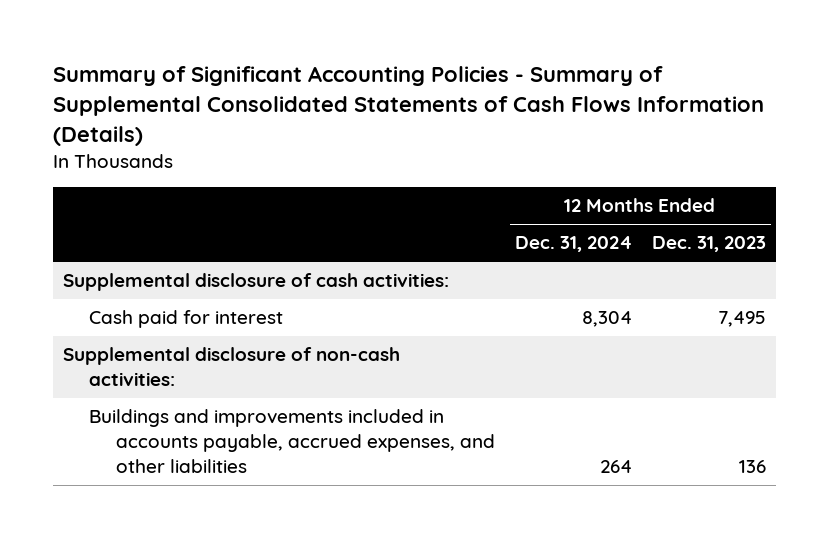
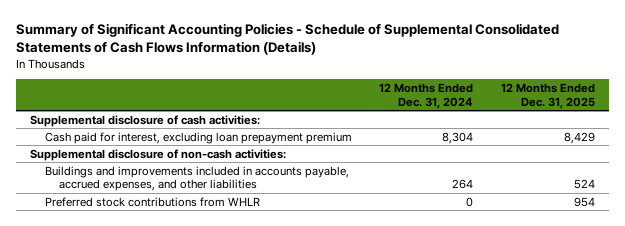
- Summary of Significant Accounting Policies - Summary of Supplemental Consolidated Statements of Cash Flows Information (Details)
+ Summary of Significant Accounting Policies - Schedule of Supplemental Consolidated Statements of Cash Flows Information (Details)
- | 12 Months Ended Dec. 31, 2024 | 12 Months Ended Dec. 31, 2023
+ | 12 Months Ended Dec. 31, 2024 | 12 Months Ended Dec. 31, 2025
- Cash paid for interest | 8,304 | 7,495
+ Cash paid for interest, excluding loan prepayment premium | 8,304 | 8,429
+ Preferred stock contributions from WHLR | 0 | 954

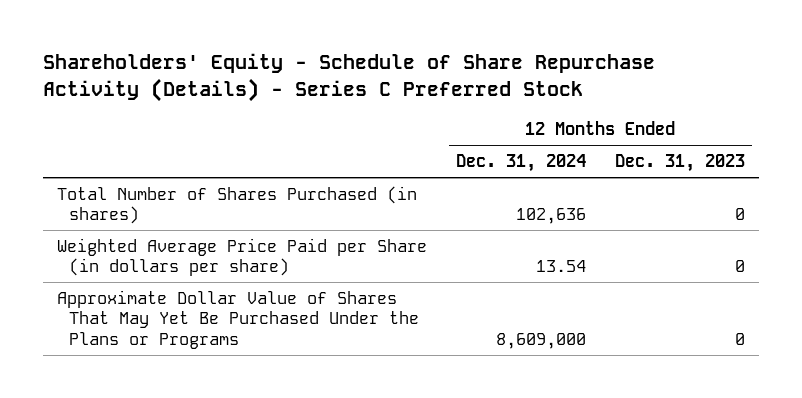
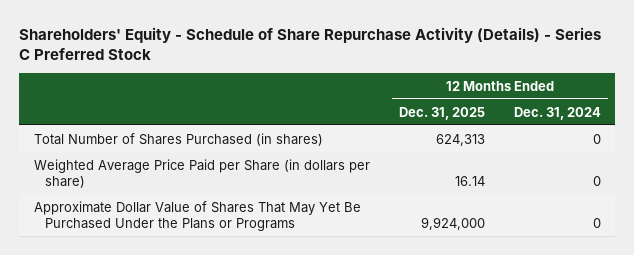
- | 12 Months Ended Dec. 31, 2024 | 12 Months Ended Dec. 31, 2023
+ | 12 Months Ended Dec. 31, 2025 | 12 Months Ended Dec. 31, 2024
- Total Number of Shares Purchased (in shares) | 102,636 | 0
- Weighted Average Price Paid per Share (in dollars per share) | 13.54 | 0
- Approximate Dollar Value of Shares That May Yet Be Purchased Under the Plans or Programs | 8,609,000 | 0
+ Total Number of Shares Purchased (in shares) | 624,313 | 0
+ Weighted Average Price Paid per Share (in dollars per share) | 16.14 | 0
+ Approximate Dollar Value of Shares That May Yet Be Purchased Under the Plans or Programs | 9,924,000 | 0

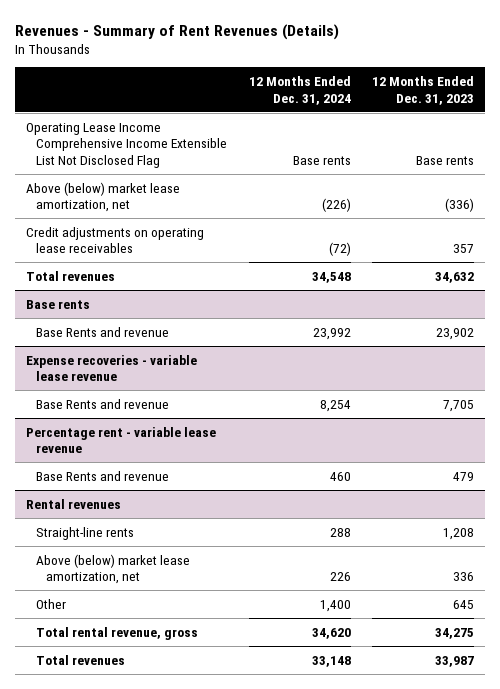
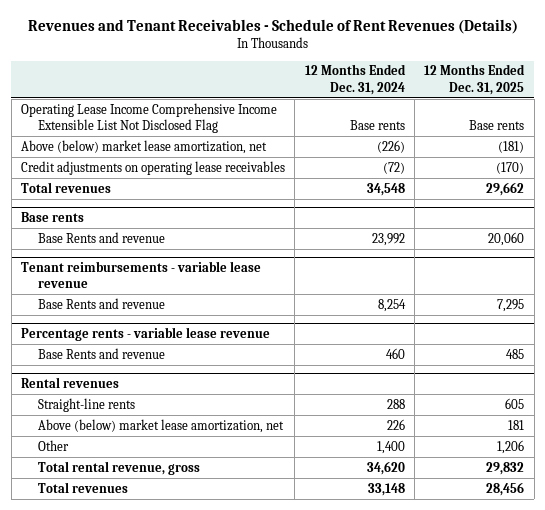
- Revenues - Summary of Rent Revenues (Details)
+ Revenues and Tenant Receivables - Schedule of Rent Revenues (Details)
- | 12 Months Ended Dec. 31, 2024 | 12 Months Ended Dec. 31, 2023
+ | 12 Months Ended Dec. 31, 2024 | 12 Months Ended Dec. 31, 2025
- Expense recoveries - variable lease revenue
+ Tenant reimbursements - variable lease revenue
- Percentage rent - variable lease revenue
+ Percentage rents - variable lease revenue

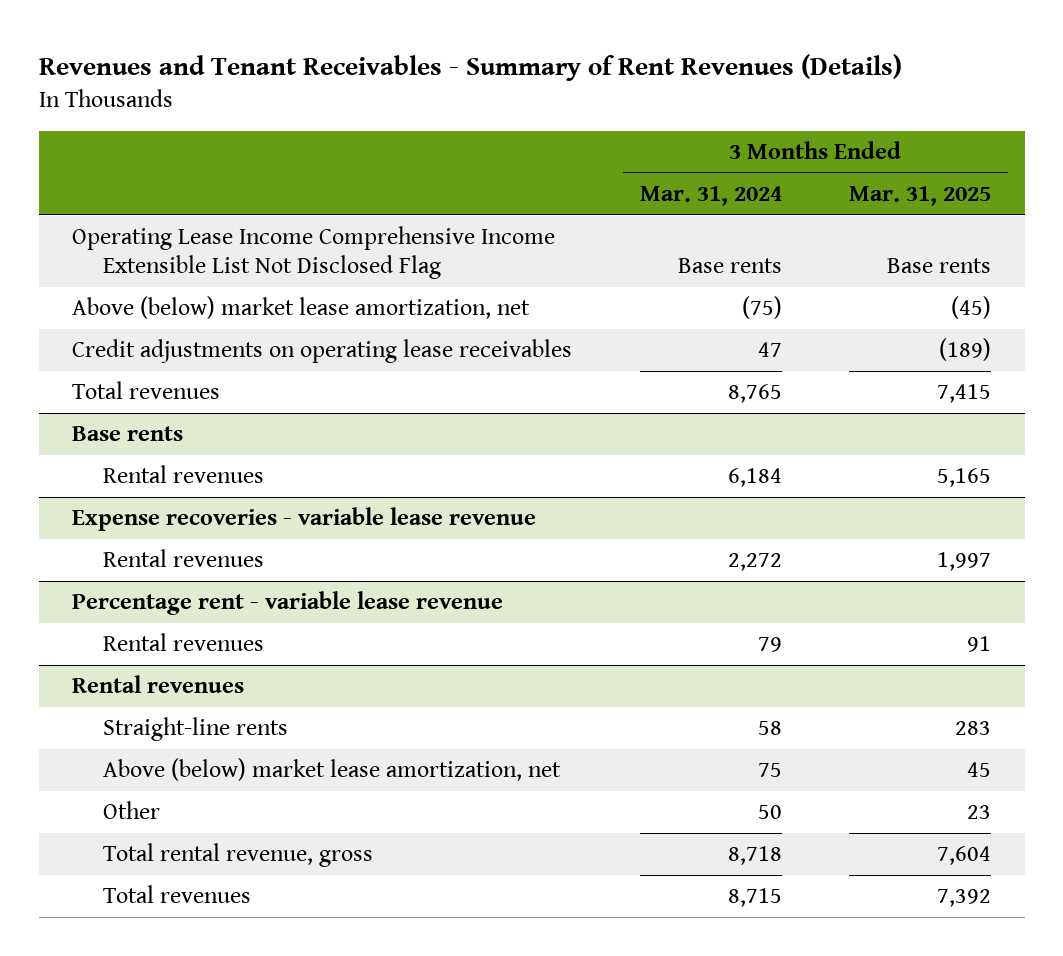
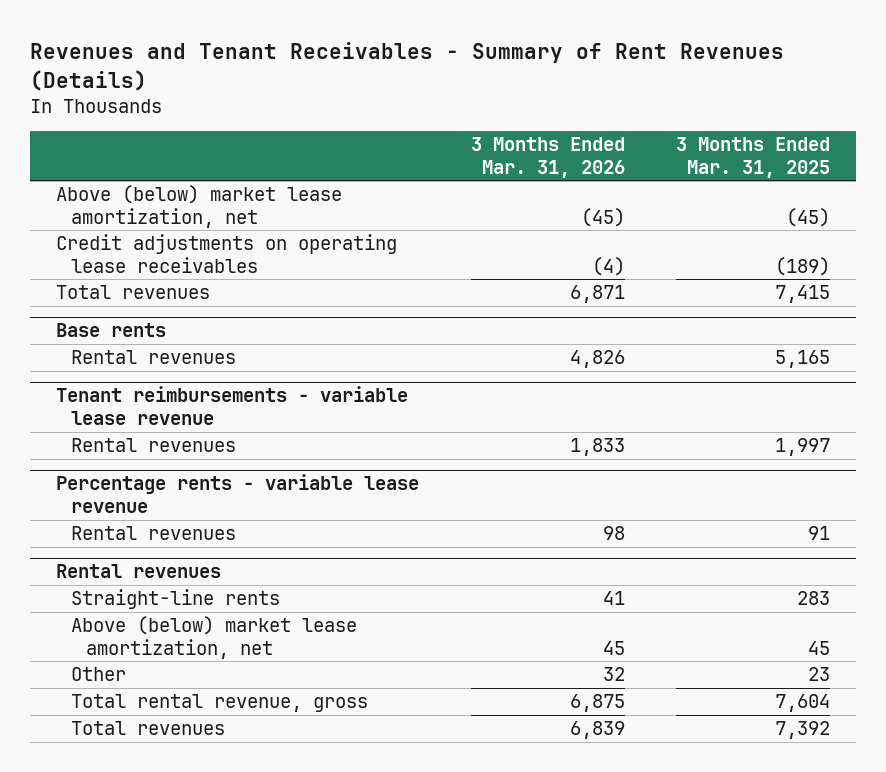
- | 3 Months Ended Mar. 31, 2024 | 3 Months Ended Mar. 31, 2025
+ | 3 Months Ended Mar. 31, 2026 | 3 Months Ended Mar. 31, 2025
- Operating Lease Income Comprehensive Income Extensible List Not Disclosed Flag | Base rents | Base rents
- Expense recoveries - variable lease revenue
+ Tenant reimbursements - variable lease revenue
- Percentage rent - variable lease revenue
+ Percentage rents - variable lease revenue

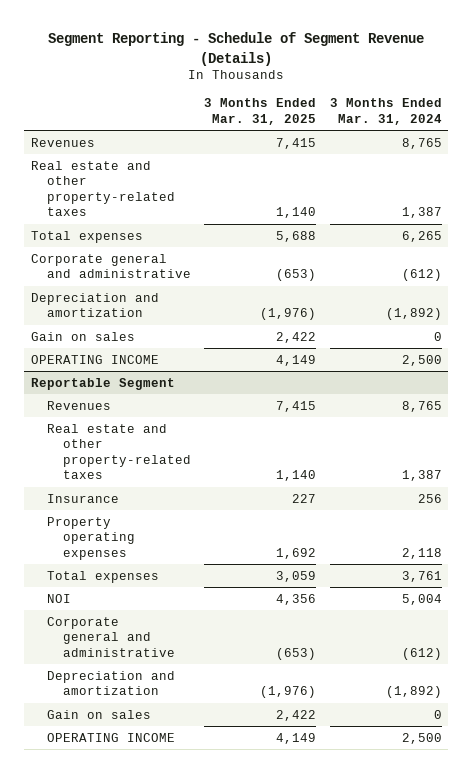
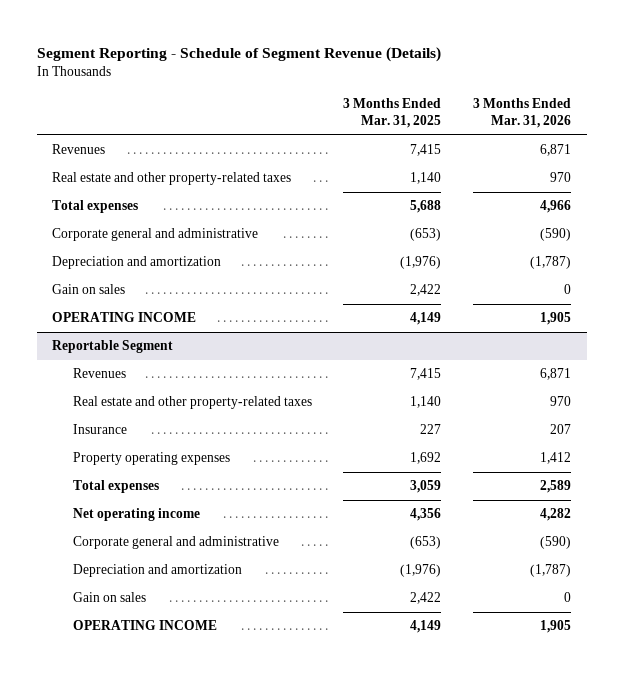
- | 3 Months Ended Mar. 31, 2025 | 3 Months Ended Mar. 31, 2024
+ | 3 Months Ended Mar. 31, 2025 | 3 Months Ended Mar. 31, 2026
@ Reportable Segment
- NOI | 4,356 | 5,004
+ Net operating income | 4,356 | 4,282

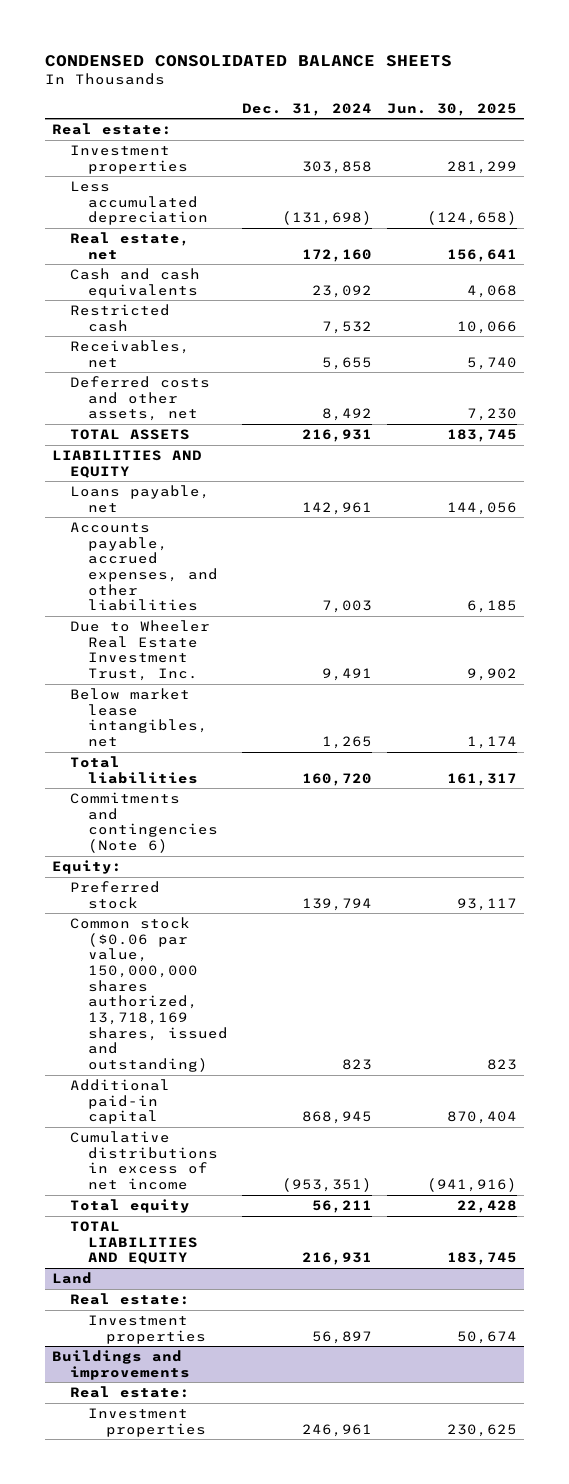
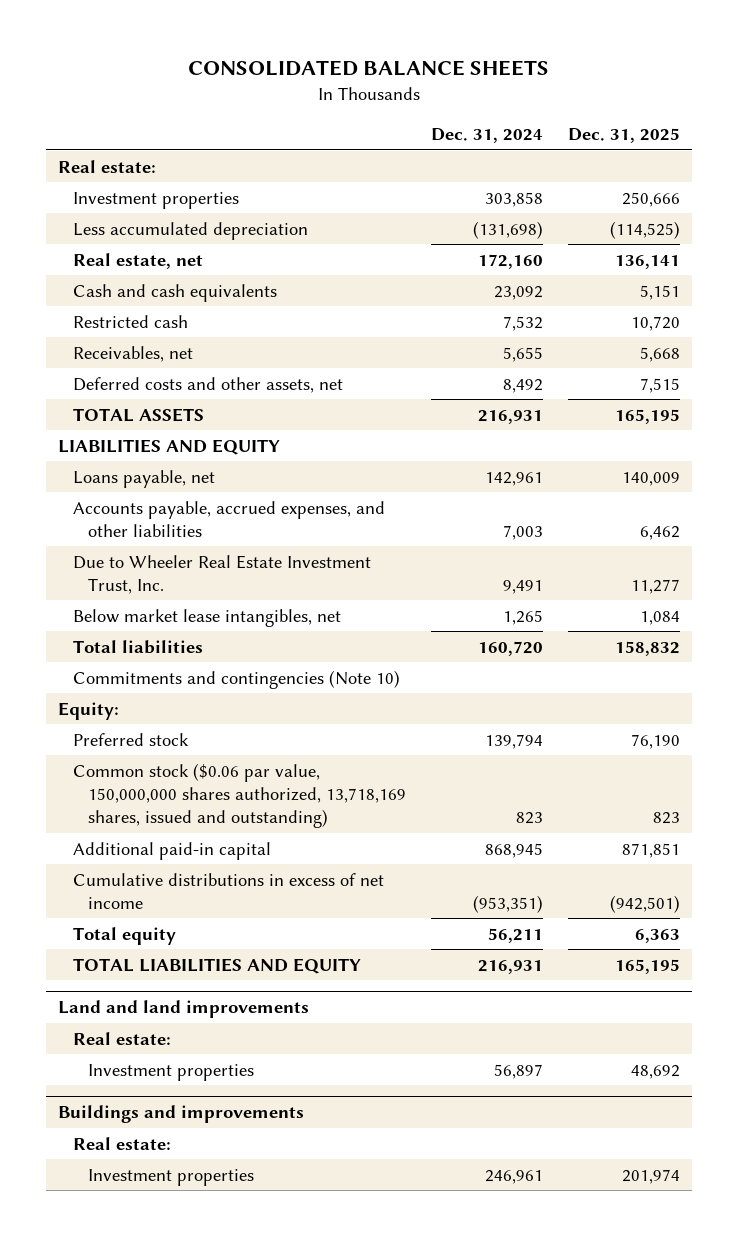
- CONDENSED CONSOLIDATED BALANCE SHEETS
+ CONSOLIDATED BALANCE SHEETS
- | Dec. 31, 2024 | Jun. 30, 2025
+ | Dec. 31, 2024 | Dec. 31, 2025
- Commitments and contingencies (Note 6)
+ Commitments and contingencies (Note 10)
- Land
+ Land and land improvements

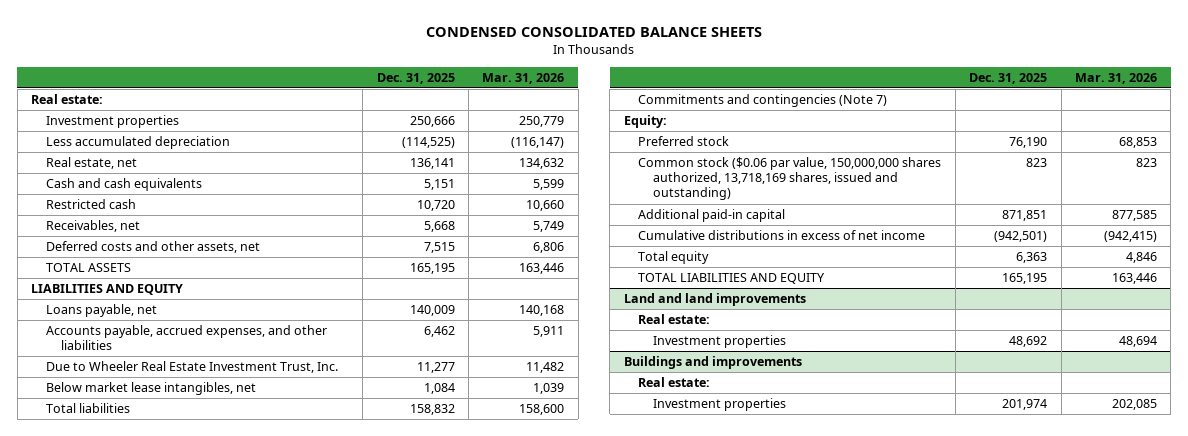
- CONSOLIDATED BALANCE SHEETS
+ CONDENSED CONSOLIDATED BALANCE SHEETS
- | Dec. 31, 2024 | Dec. 31, 2025
+ | Dec. 31, 2025 | Mar. 31, 2026
- Commitments and contingencies (Note 10)
+ Commitments and contingencies (Note 7)

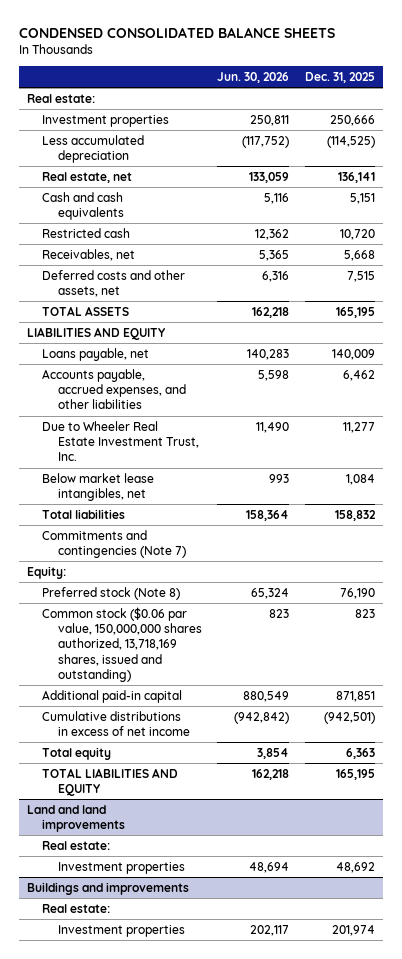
- | Dec. 31, 2025 | Mar. 31, 2026
+ | Jun. 30, 2026 | Dec. 31, 2025
- Preferred stock | 76,190 | 68,853
+ Preferred stock (Note 8) | 65,324 | 76,190

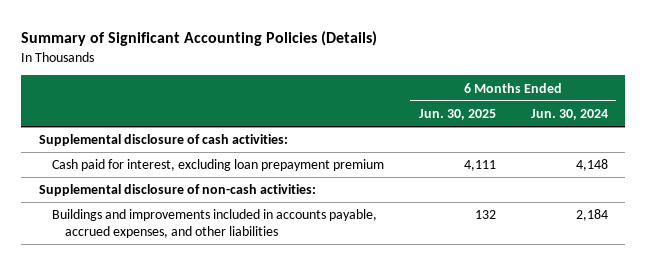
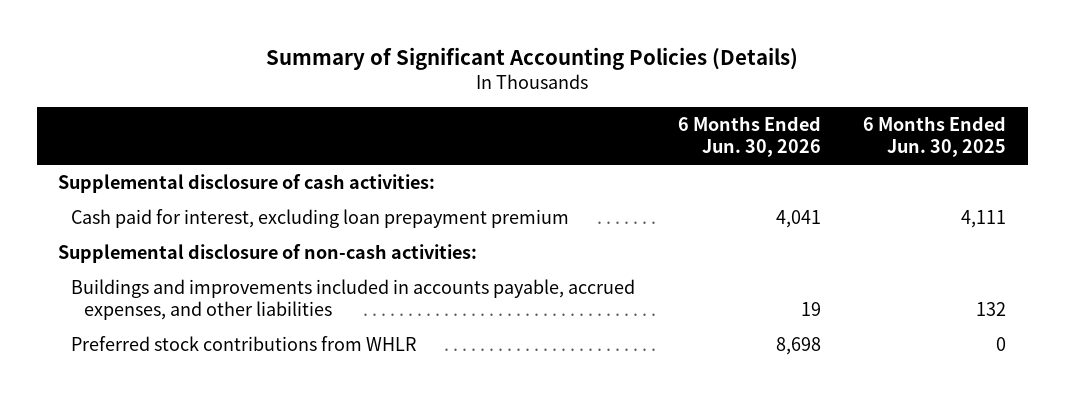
- | 6 Months Ended Jun. 30, 2025 | 6 Months Ended Jun. 30, 2024
+ | 6 Months Ended Jun. 30, 2026 | 6 Months Ended Jun. 30, 2025
+ Preferred stock contributions from WHLR | 8,698 | 0

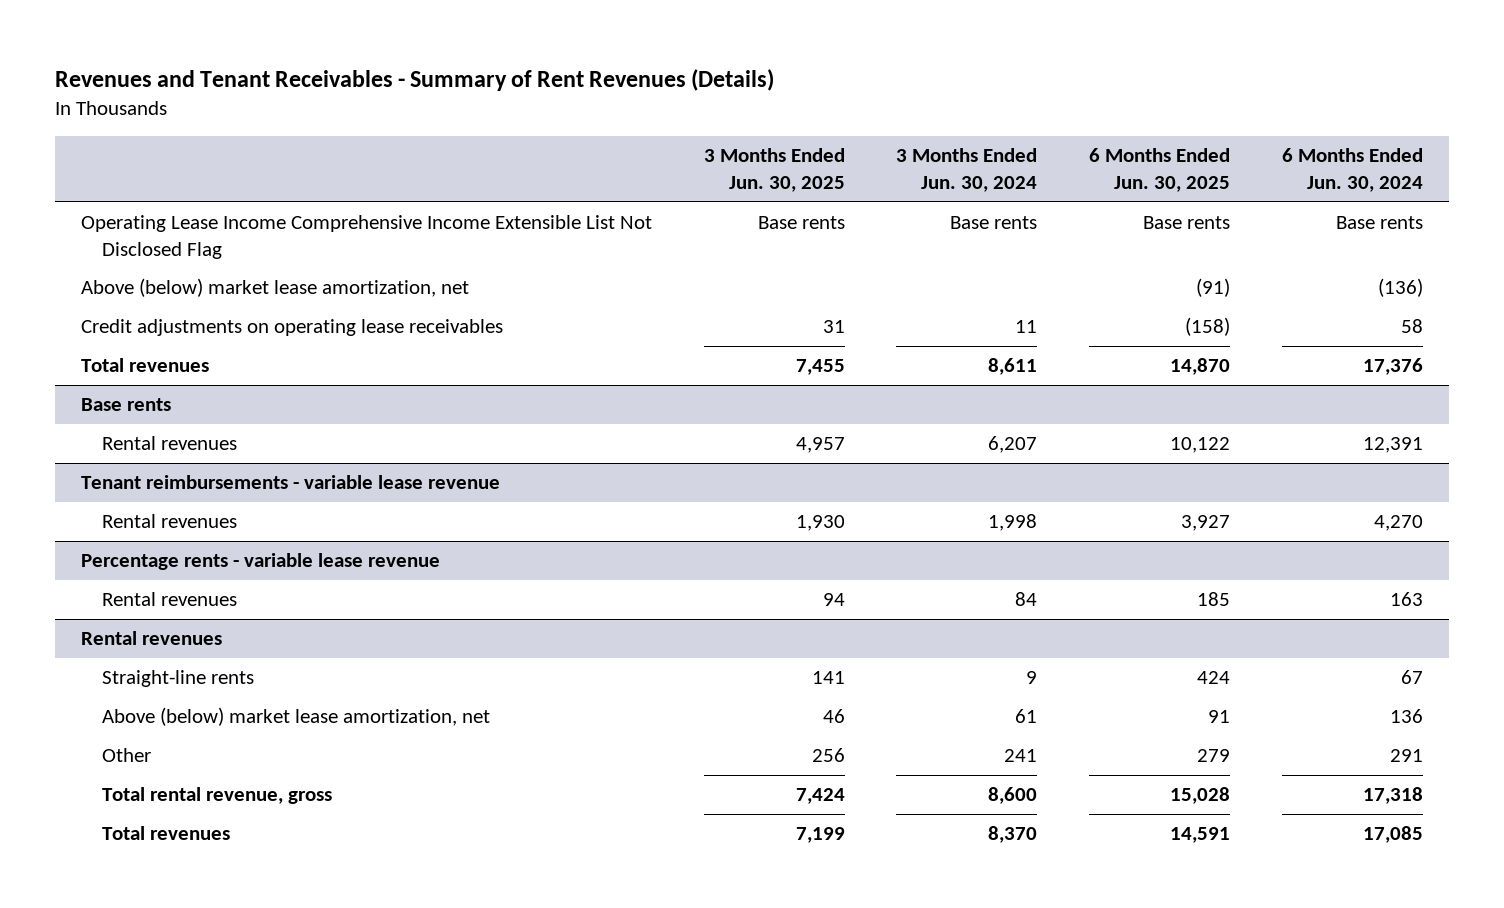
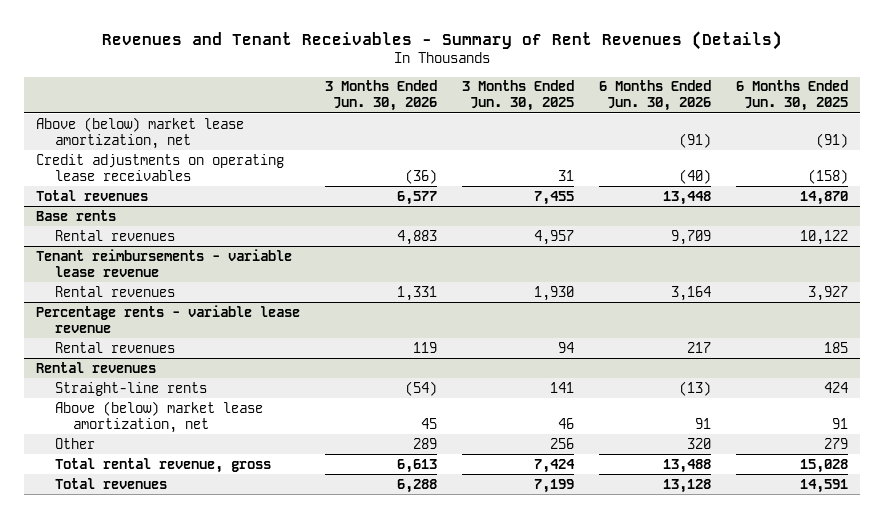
- | 3 Months Ended Jun. 30, 2025 | 3 Months Ended Jun. 30, 2024 | 6 Months Ended Jun. 30, 2025 | 6 Months Ended Jun. 30, 2024
+ | 3 Months Ended Jun. 30, 2026 | 3 Months Ended Jun. 30, 2025 | 6 Months Ended Jun. 30, 2026 | 6 Months Ended Jun. 30, 2025
- Operating Lease Income Comprehensive Income Extensible List Not Disclosed Flag | Base rents | Base rents | Base rents | Base rents

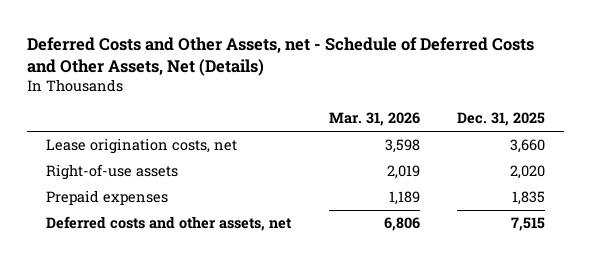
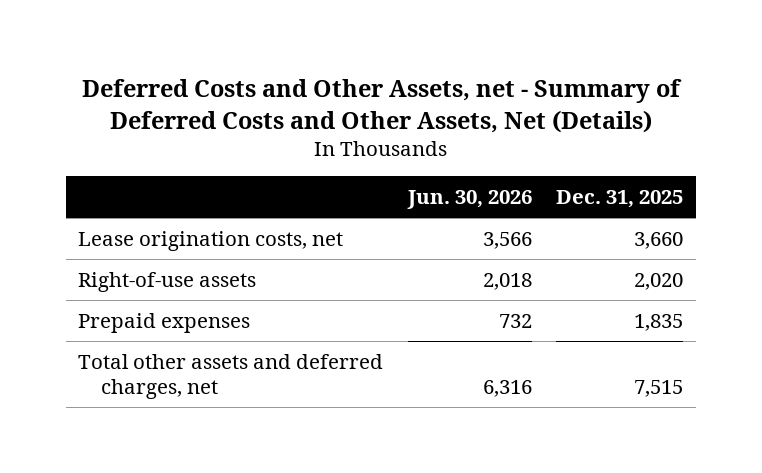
- Deferred Costs and Other Assets, net - Schedule of Deferred Costs and Other Assets, Net (Details)
+ Deferred Costs and Other Assets, net - Summary of Deferred Costs and Other Assets, Net (Details)
- | Mar. 31, 2026 | Dec. 31, 2025
+ | Jun. 30, 2026 | Dec. 31, 2025
- Deferred costs and other assets, net | 6,806 | 7,515
+ Total other assets and deferred charges, net | 6,316 | 7,515

